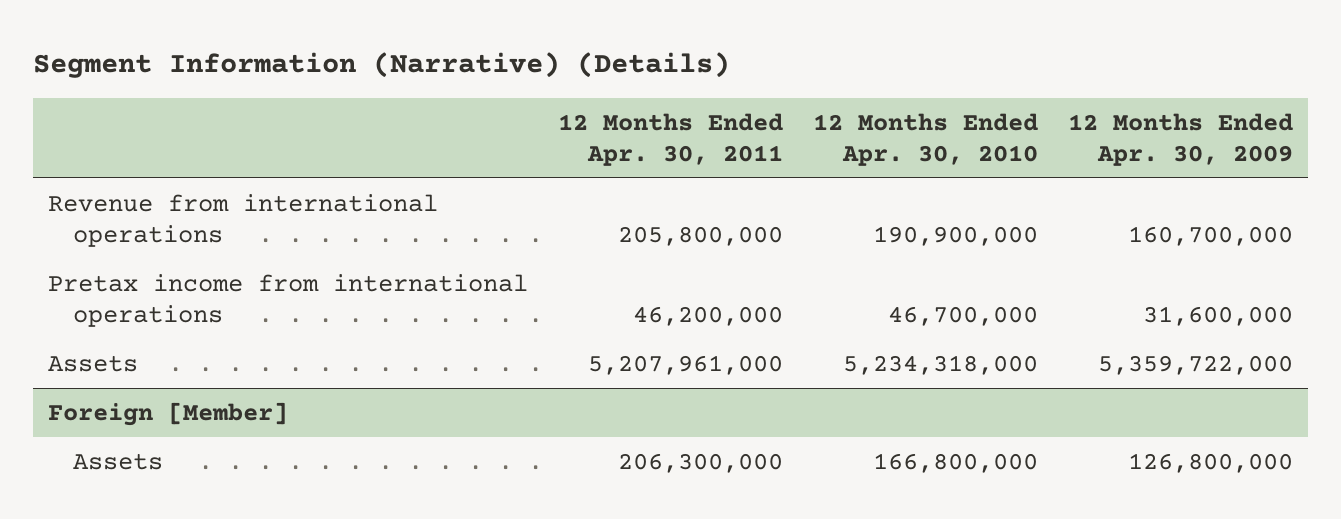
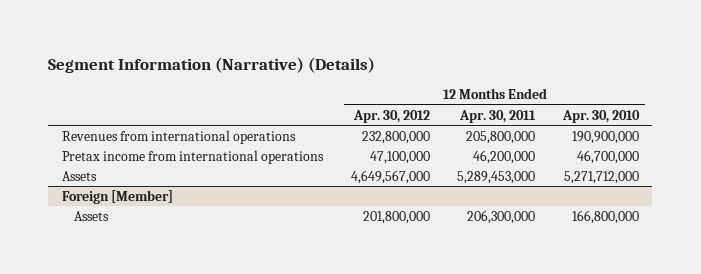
- | 12 Months Ended Apr. 30, 2011 | 12 Months Ended Apr. 30, 2010 | 12 Months Ended Apr. 30, 2009
+ | 12 Months Ended Apr. 30, 2012 | 12 Months Ended Apr. 30, 2011 | 12 Months Ended Apr. 30, 2010
- Revenue from international operations | 205,800,000 | 190,900,000 | 160,700,000
+ Revenues from international operations | 232,800,000 | 205,800,000 | 190,900,000
- Assets | 5,207,961,000 | 5,234,318,000 | 5,359,722,000
+ Assets | 4,649,567,000 | 5,289,453,000 | 5,271,712,000

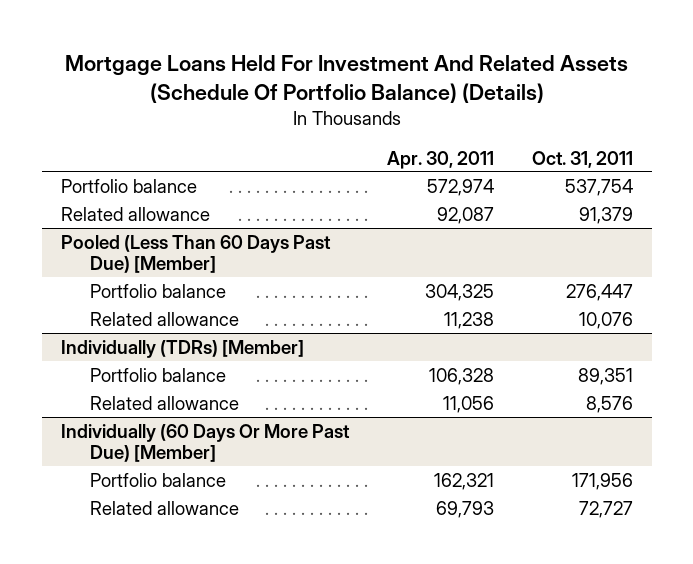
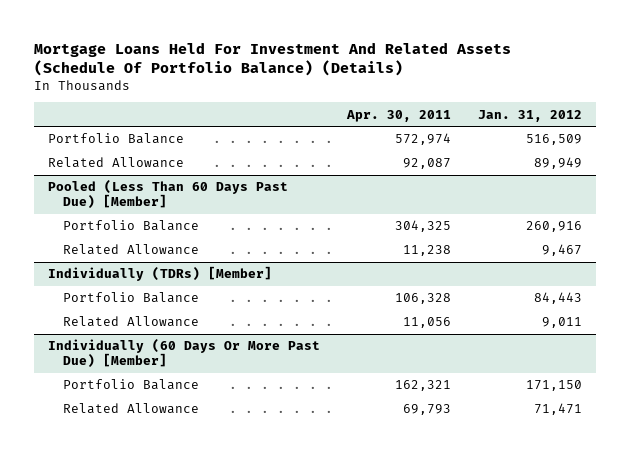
- | Apr. 30, 2011 | Oct. 31, 2011
+ | Apr. 30, 2011 | Jan. 31, 2012
- Portfolio balance | 572,974 | 537,754
- Related allowance | 92,087 | 91,379
+ Portfolio Balance | 572,974 | 516,509
+ Related Allowance | 92,087 | 89,949
@ Pooled (Less Than 60 Days Past Due) [Member]
- Portfolio balance | 304,325 | 276,447
- Related allowance | 11,238 | 10,076
+ Portfolio Balance | 304,325 | 260,916
+ Related Allowance | 11,238 | 9,467
@ Individually (TDRs) [Member]
- Portfolio balance | 106,328 | 89,351
- Related allowance | 11,056 | 8,576
+ Portfolio Balance | 106,328 | 84,443
+ Related Allowance | 11,056 | 9,011
@ Individually (60 Days Or More Past Due) [Member]
- Portfolio balance | 162,321 | 171,956
- Related allowance | 69,793 | 72,727
+ Portfolio Balance | 162,321 | 171,150
+ Related Allowance | 69,793 | 71,471

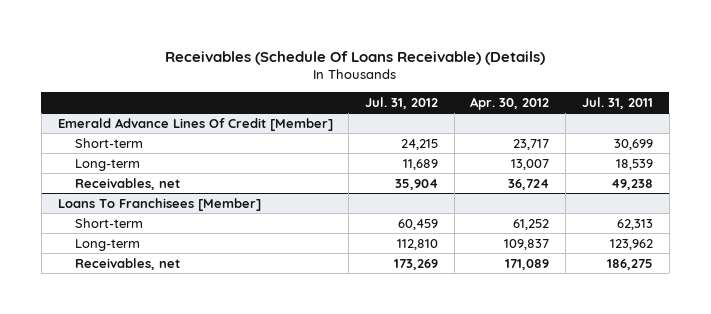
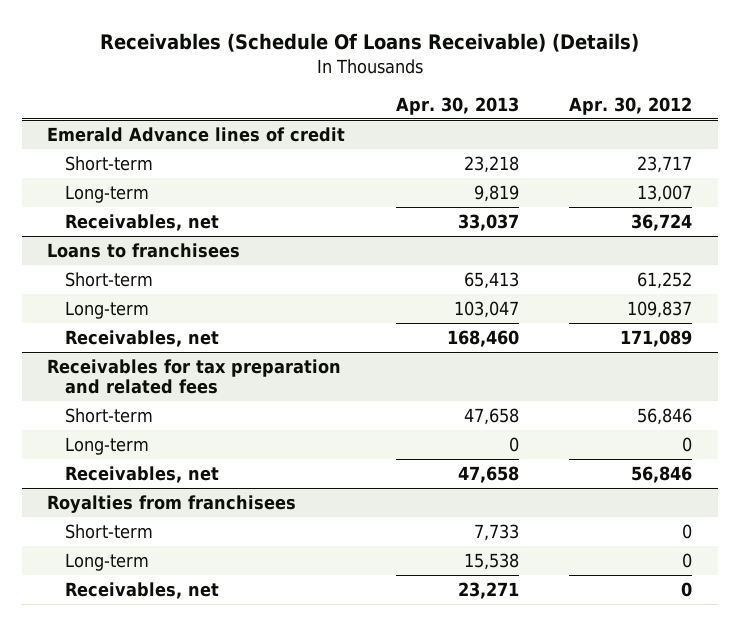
- | Jul. 31, 2012 | Apr. 30, 2012 | Jul. 31, 2011
+ | Apr. 30, 2013 | Apr. 30, 2012
- Emerald Advance Lines Of Credit [Member]
+ Emerald Advance lines of credit
- Loans To Franchisees [Member]
+ Loans to franchisees
+ Receivables for tax preparation and related fees
+ Short-term | 47,658 | 56,846
+ Long-term | 0 | 0
+ Receivables, net | 47,658 | 56,846
+ Royalties from franchisees
+ Short-term | 7,733 | 0
+ Long-term | 15,538 | 0
+ Receivables, net | 23,271 | 0

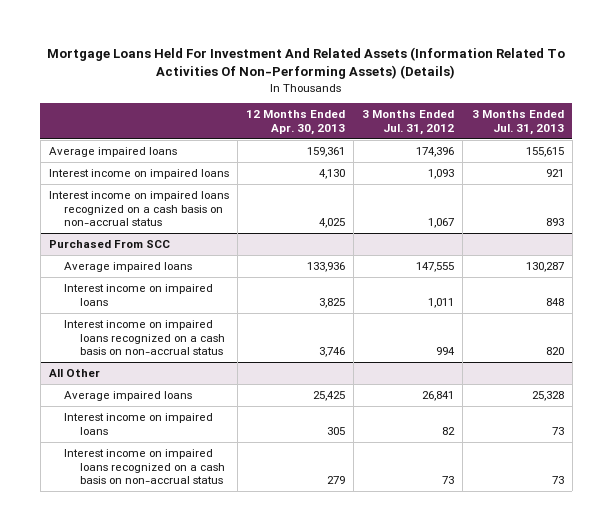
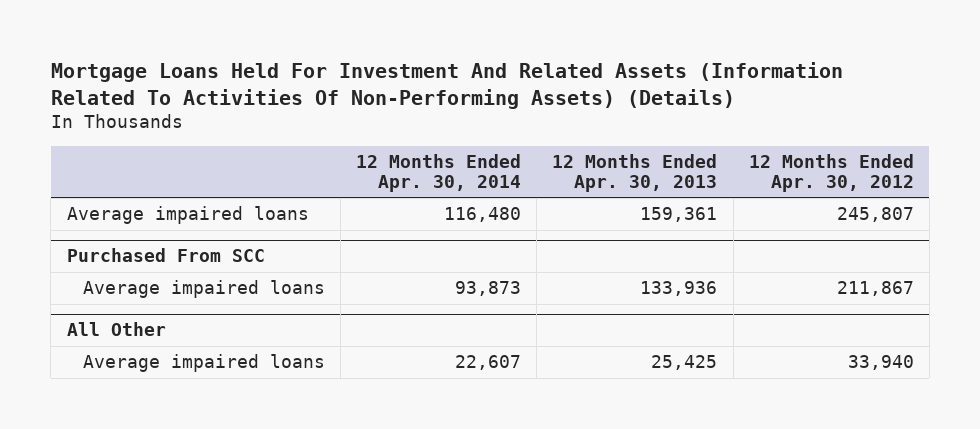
- | 12 Months Ended Apr. 30, 2013 | 3 Months Ended Jul. 31, 2012 | 3 Months Ended Jul. 31, 2013
+ | 12 Months Ended Apr. 30, 2014 | 12 Months Ended Apr. 30, 2013 | 12 Months Ended Apr. 30, 2012
- Interest income on impaired loans | 4,130 | 1,093 | 921
- Interest income on impaired loans recognized on a cash basis on non-accrual status | 4,025 | 1,067 | 893
@ Purchased From SCC
- Interest income on impaired loans | 3,825 | 1,011 | 848
- Interest income on impaired loans recognized on a cash basis on non-accrual status | 3,746 | 994 | 820
@ All Other
- Interest income on impaired loans | 305 | 82 | 73
- Interest income on impaired loans recognized on a cash basis on non-accrual status | 279 | 73 | 73

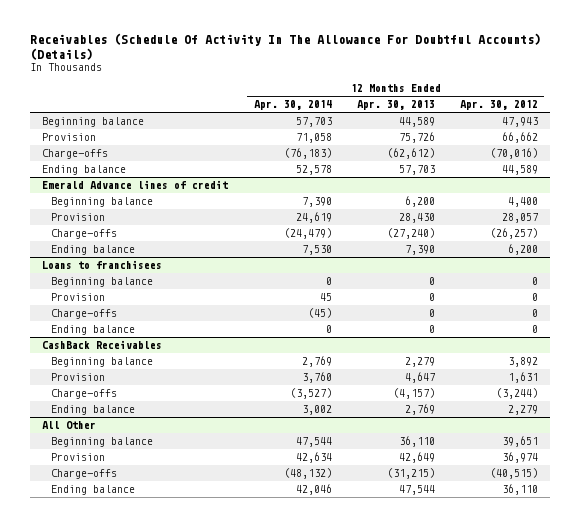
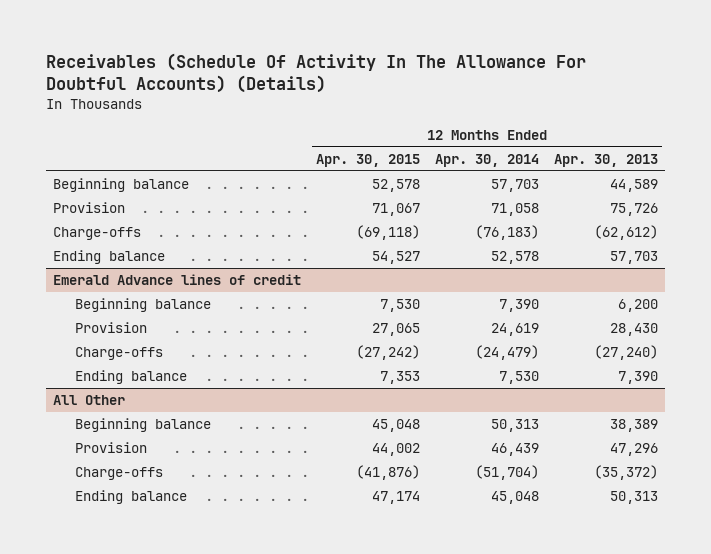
- | 12 Months Ended Apr. 30, 2014 | 12 Months Ended Apr. 30, 2013 | 12 Months Ended Apr. 30, 2012
+ | 12 Months Ended Apr. 30, 2015 | 12 Months Ended Apr. 30, 2014 | 12 Months Ended Apr. 30, 2013
- Loans to franchisees
- Beginning balance | 0 | 0 | 0
- Provision | 45 | 0 | 0
- Charge-offs | (45) | 0 | 0
- Ending balance | 0 | 0 | 0
- CashBack Receivables
- Beginning balance | 2,769 | 2,279 | 3,892
- Provision | 3,760 | 4,647 | 1,631
- Charge-offs | (3,527) | (4,157) | (3,244)
- Ending balance | 3,002 | 2,769 | 2,279
@ All Other
- Beginning balance | 47,544 | 36,110 | 39,651
- Provision | 42,634 | 42,649 | 36,974
- Charge-offs | (48,132) | (31,215) | (40,515)
- Ending balance | 42,046 | 47,544 | 36,110
+ Beginning balance | 45,048 | 50,313 | 38,389
+ Provision | 44,002 | 46,439 | 47,296
+ Charge-offs | (41,876) | (51,704) | (35,372)
+ Ending balance | 47,174 | 45,048 | 50,313

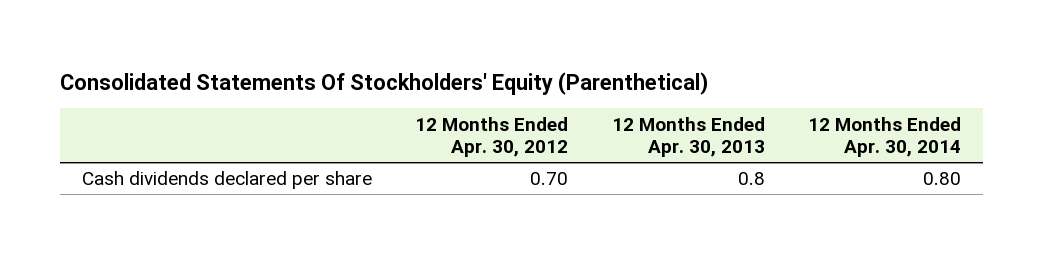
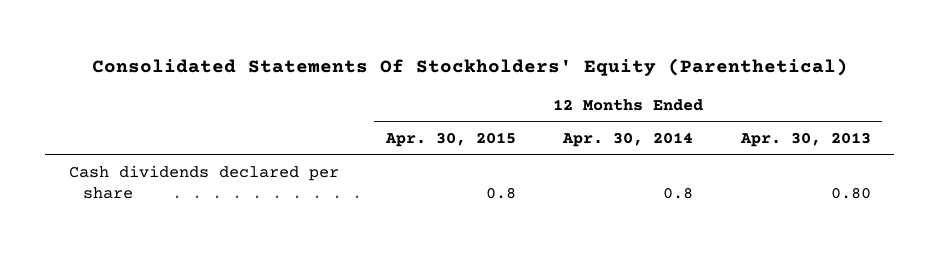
- | 12 Months Ended Apr. 30, 2012 | 12 Months Ended Apr. 30, 2013 | 12 Months Ended Apr. 30, 2014
+ | 12 Months Ended Apr. 30, 2015 | 12 Months Ended Apr. 30, 2014 | 12 Months Ended Apr. 30, 2013
- Cash dividends declared per share | 0.70 | 0.8 | 0.80
+ Cash dividends declared per share | 0.8 | 0.8 | 0.80

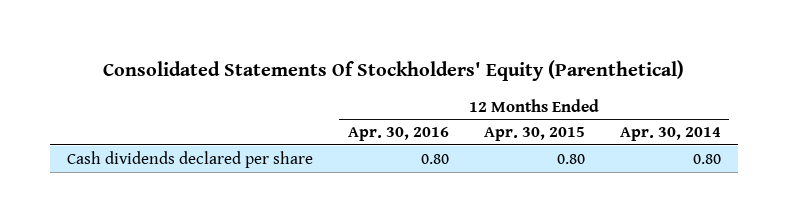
- | 12 Months Ended Apr. 30, 2015 | 12 Months Ended Apr. 30, 2014 | 12 Months Ended Apr. 30, 2013
+ | 12 Months Ended Apr. 30, 2016 | 12 Months Ended Apr. 30, 2015 | 12 Months Ended Apr. 30, 2014
- Cash dividends declared per share | 0.8 | 0.8 | 0.80
+ Cash dividends declared per share | 0.80 | 0.80 | 0.80

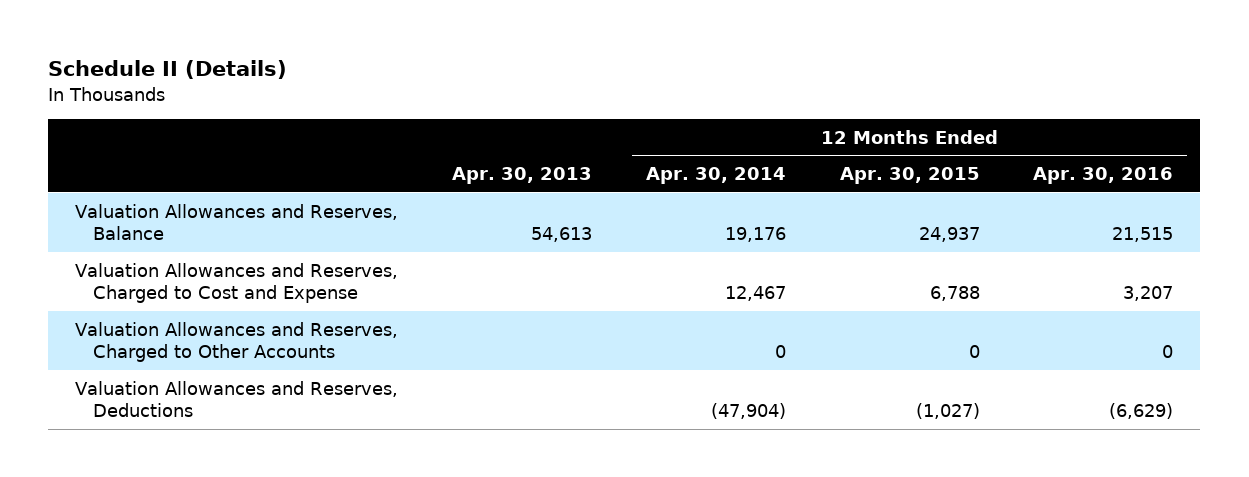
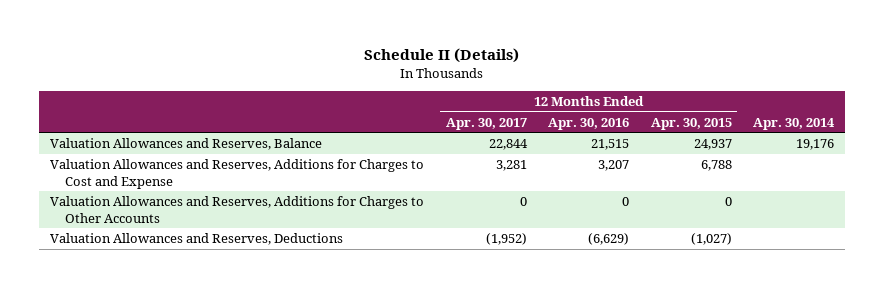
- | Apr. 30, 2013 | 12 Months Ended Apr. 30, 2014 | 12 Months Ended Apr. 30, 2015 | 12 Months Ended Apr. 30, 2016
+ | 12 Months Ended Apr. 30, 2017 | 12 Months Ended Apr. 30, 2016 | 12 Months Ended Apr. 30, 2015 | Apr. 30, 2014
- Valuation Allowances and Reserves, Charged to Cost and Expense | | 12,467 | 6,788 | 3,207
- Valuation Allowances and Reserves, Charged to Other Accounts | | 0 | 0 | 0
+ Valuation Allowances and Reserves, Additions for Charges to Cost and Expense | 3,281 | 3,207 | 6,788 |
+ Valuation Allowances and Reserves, Additions for Charges to Other Accounts | 0 | 0 | 0 |

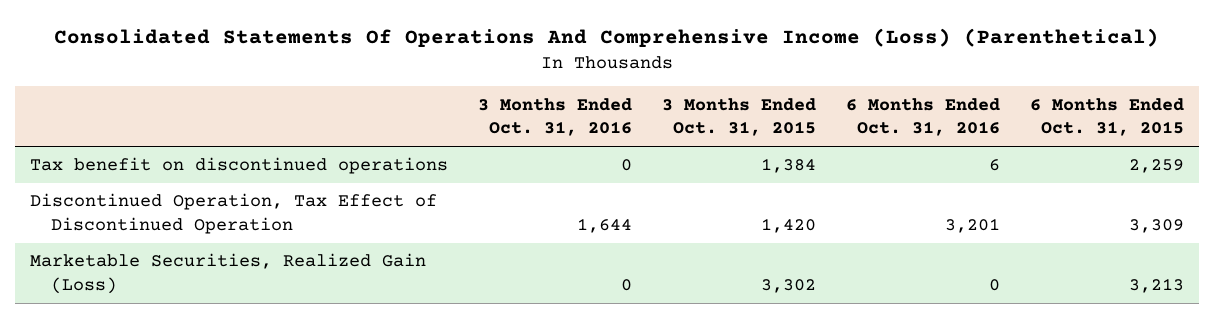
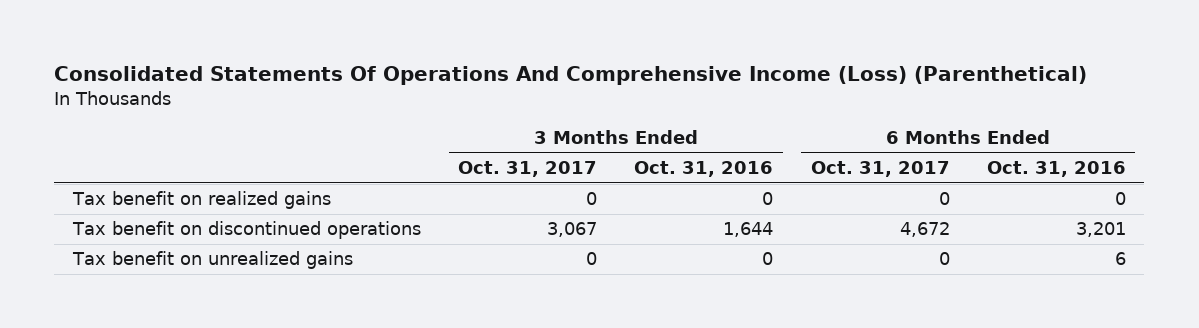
- | 3 Months Ended Oct. 31, 2016 | 3 Months Ended Oct. 31, 2015 | 6 Months Ended Oct. 31, 2016 | 6 Months Ended Oct. 31, 2015
+ | 3 Months Ended Oct. 31, 2017 | 3 Months Ended Oct. 31, 2016 | 6 Months Ended Oct. 31, 2017 | 6 Months Ended Oct. 31, 2016
- Tax benefit on discontinued operations | 0 | 1,384 | 6 | 2,259
- Discontinued Operation, Tax Effect of Discontinued Operation | 1,644 | 1,420 | 3,201 | 3,309
- Marketable Securities, Realized Gain (Loss) | 0 | 3,302 | 0 | 3,213
+ Tax benefit on realized gains | 0 | 0 | 0 | 0
+ Tax benefit on discontinued operations | 3,067 | 1,644 | 4,672 | 3,201
+ Tax benefit on unrealized gains | 0 | 0 | 0 | 6

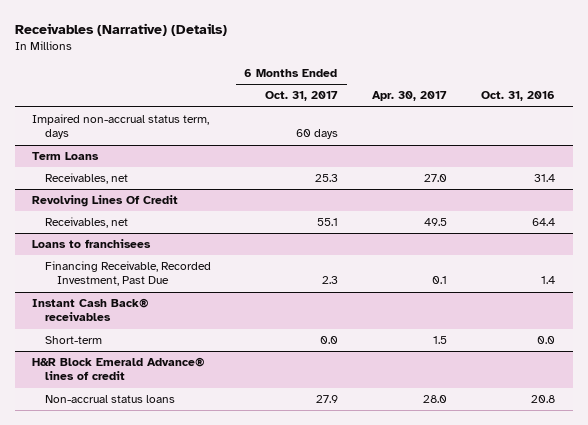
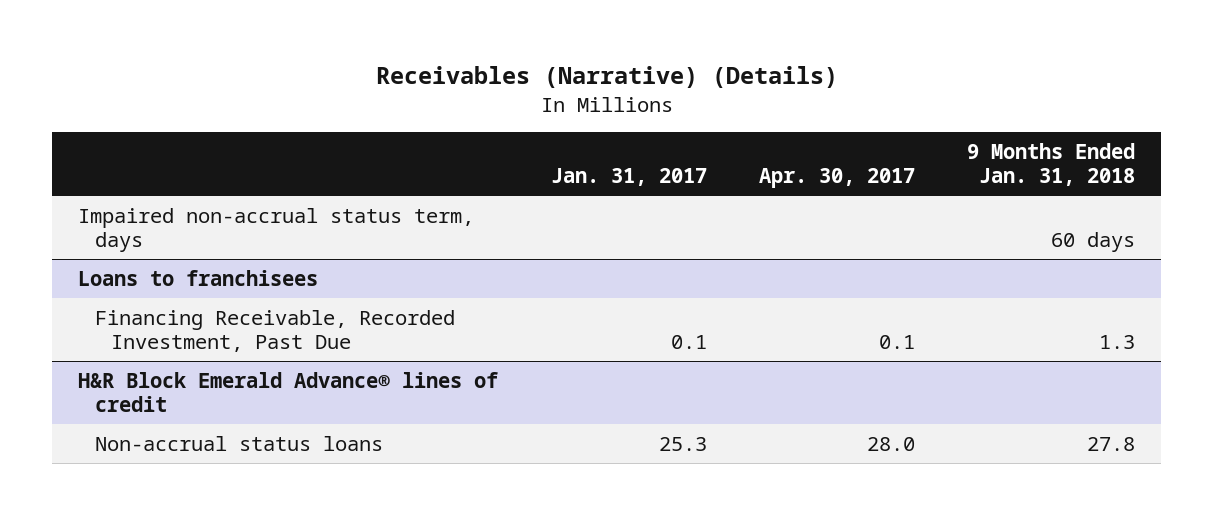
- | 6 Months Ended Oct. 31, 2017 | Apr. 30, 2017 | Oct. 31, 2016
+ | Jan. 31, 2017 | Apr. 30, 2017 | 9 Months Ended Jan. 31, 2018
- Term Loans
- Receivables, net | 25.3 | 27.0 | 31.4
- Revolving Lines Of Credit
- Receivables, net | 55.1 | 49.5 | 64.4
- Instant Cash Back® receivables
- Short-term | 0.0 | 1.5 | 0.0

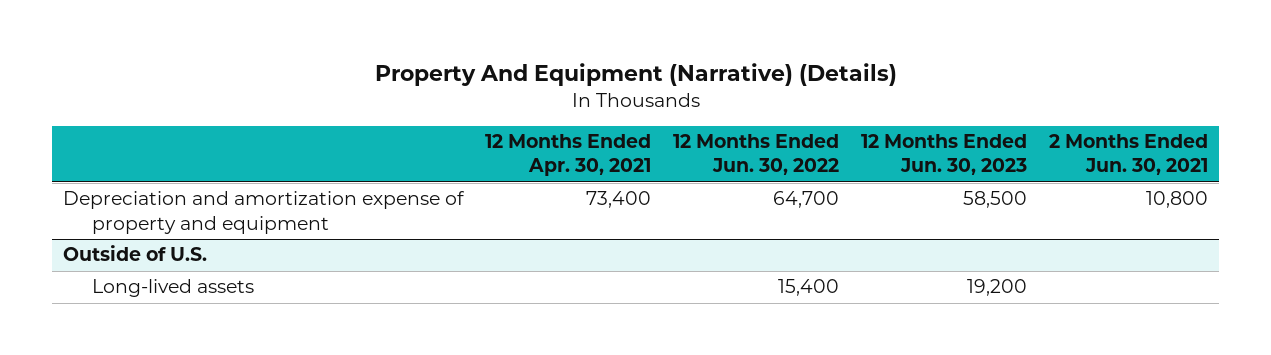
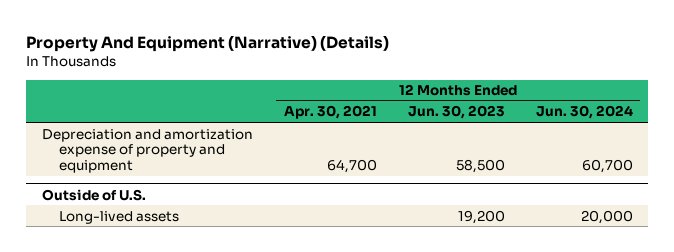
- | 12 Months Ended Apr. 30, 2021 | 12 Months Ended Jun. 30, 2022 | 12 Months Ended Jun. 30, 2023 | 2 Months Ended Jun. 30, 2021
+ | 12 Months Ended Apr. 30, 2021 | 12 Months Ended Jun. 30, 2023 | 12 Months Ended Jun. 30, 2024
- Depreciation and amortization expense of property and equipment | 73,400 | 64,700 | 58,500 | 10,800
+ Depreciation and amortization expense of property and equipment | 64,700 | 58,500 | 60,700

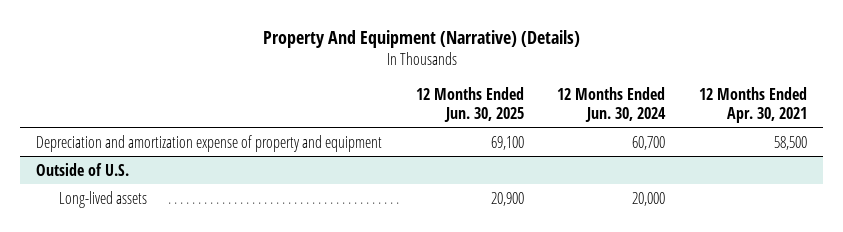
- | 12 Months Ended Apr. 30, 2021 | 12 Months Ended Jun. 30, 2023 | 12 Months Ended Jun. 30, 2024
+ | 12 Months Ended Jun. 30, 2025 | 12 Months Ended Jun. 30, 2024 | 12 Months Ended Apr. 30, 2021
- Depreciation and amortization expense of property and equipment | 64,700 | 58,500 | 60,700
+ Depreciation and amortization expense of property and equipment | 69,100 | 60,700 | 58,500

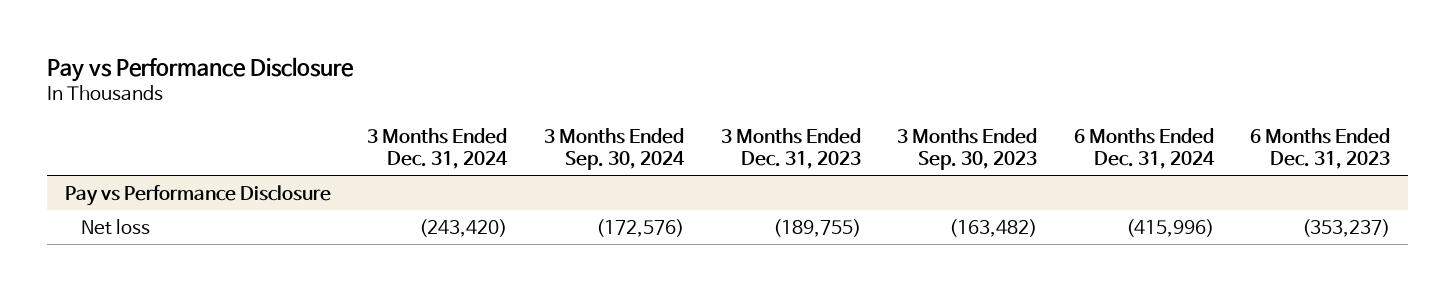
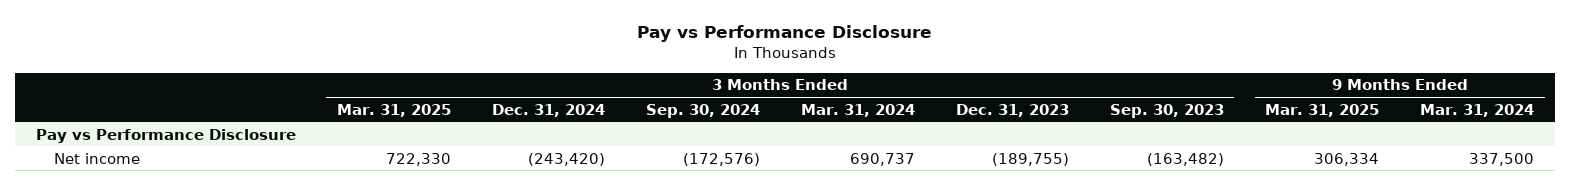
- | 3 Months Ended Dec. 31, 2024 | 3 Months Ended Sep. 30, 2024 | 3 Months Ended Dec. 31, 2023 | 3 Months Ended Sep. 30, 2023 | 6 Months Ended Dec. 31, 2024 | 6 Months Ended Dec. 31, 2023
+ | 3 Months Ended Mar. 31, 2025 | 3 Months Ended Dec. 31, 2024 | 3 Months Ended Sep. 30, 2024 | 3 Months Ended Mar. 31, 2024 | 3 Months Ended Dec. 31, 2023 | 3 Months Ended Sep. 30, 2023 | 9 Months Ended Mar. 31, 2025 | 9 Months Ended Mar. 31, 2024
- Net loss | (243,420) | (172,576) | (189,755) | (163,482) | (415,996) | (353,237)
+ Net income | 722,330 | (243,420) | (172,576) | 690,737 | (189,755) | (163,482) | 306,334 | 337,500

